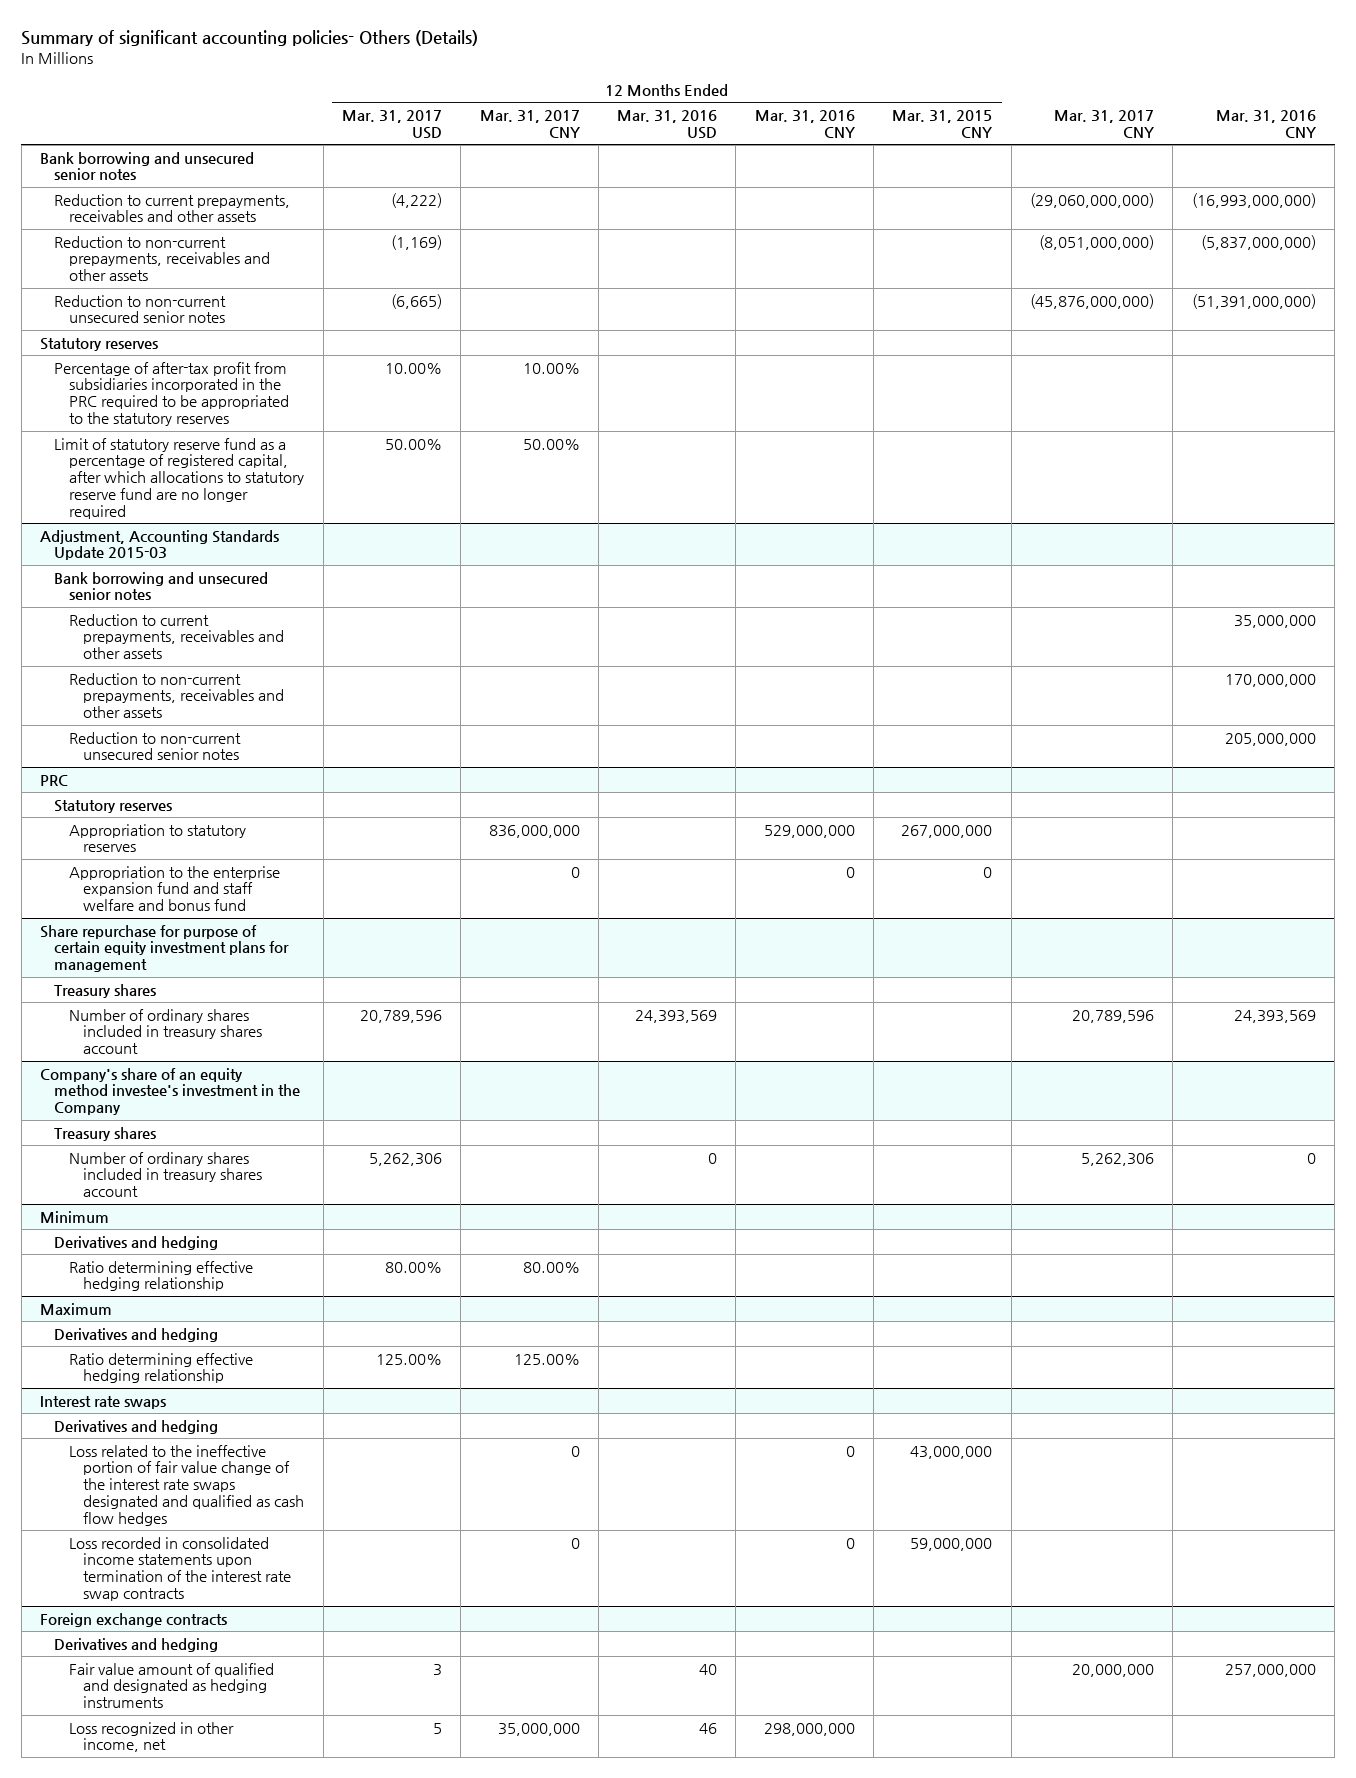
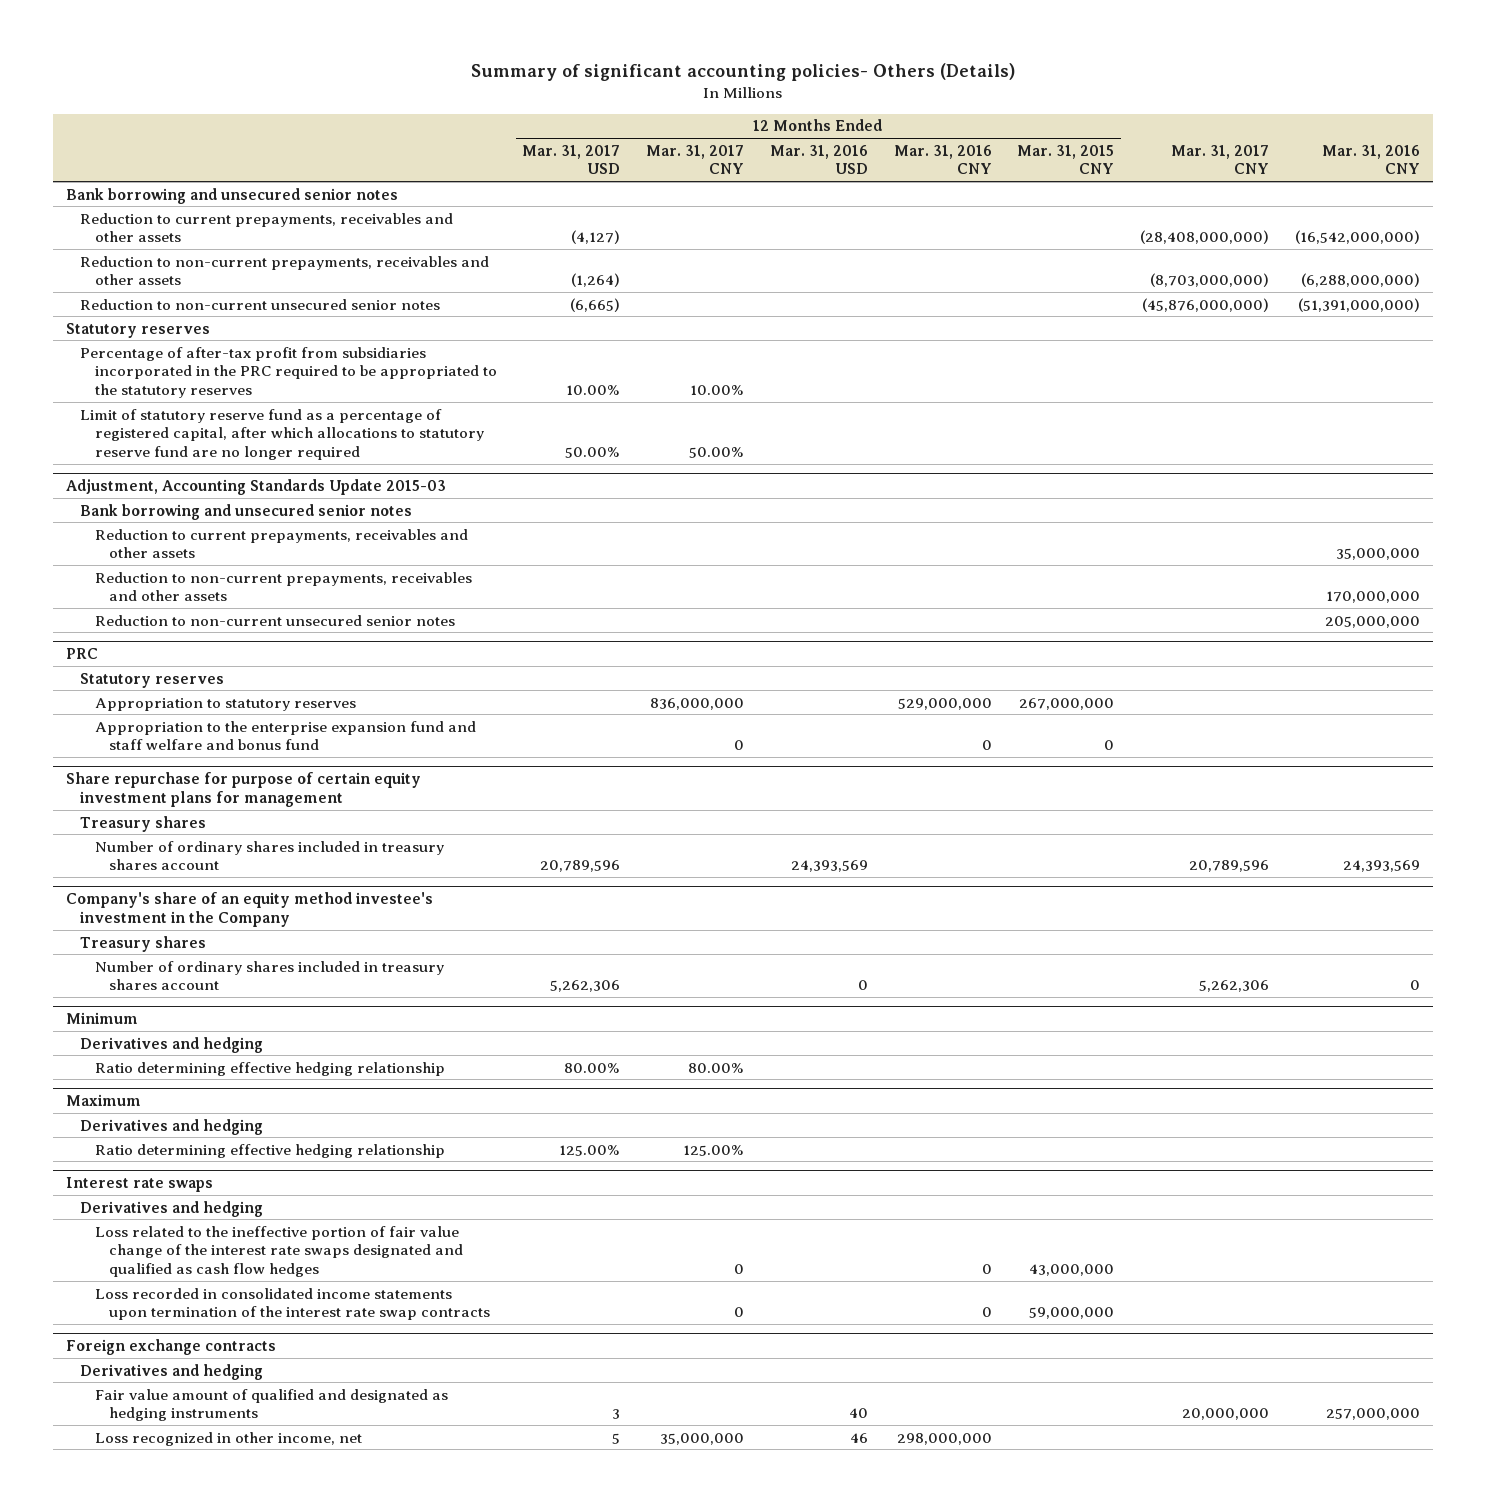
- Reduction to current prepayments, receivables and other assets | (4,222) | | | | | (29,060,000,000) | (16,993,000,000)
- Reduction to non-current prepayments, receivables and other assets | (1,169) | | | | | (8,051,000,000) | (5,837,000,000)
+ Reduction to current prepayments, receivables and other assets | (4,127) | | | | | (28,408,000,000) | (16,542,000,000)
+ Reduction to non-current prepayments, receivables and other assets | (1,264) | | | | | (8,703,000,000) | (6,288,000,000)

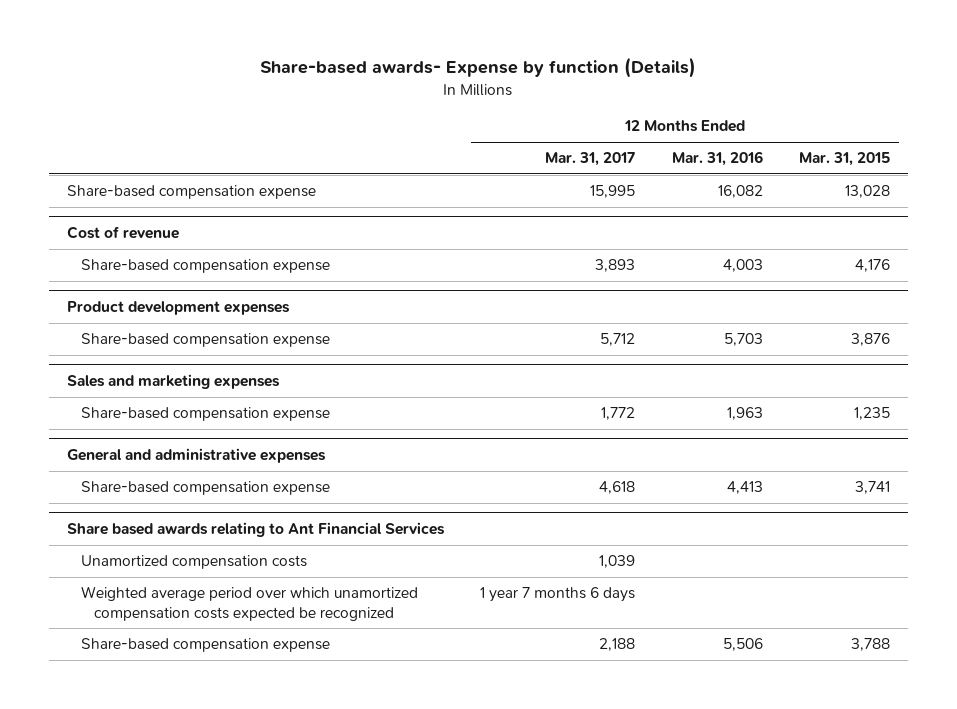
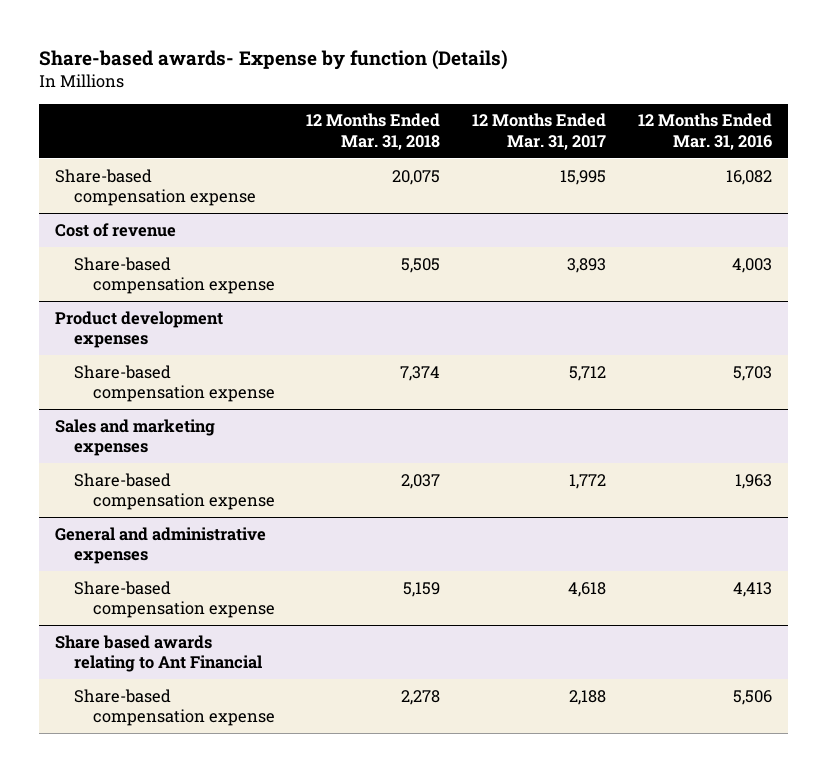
- | 12 Months Ended Mar. 31, 2017 | 12 Months Ended Mar. 31, 2016 | 12 Months Ended Mar. 31, 2015
+ | 12 Months Ended Mar. 31, 2018 | 12 Months Ended Mar. 31, 2017 | 12 Months Ended Mar. 31, 2016
- Share based awards relating to Ant Financial Services
- Unamortized compensation costs | 1,039 | |
- Weighted average period over which unamortized compensation costs expected be recognized | 1 year 7 months 6 days | |
+ Share based awards relating to Ant Financial

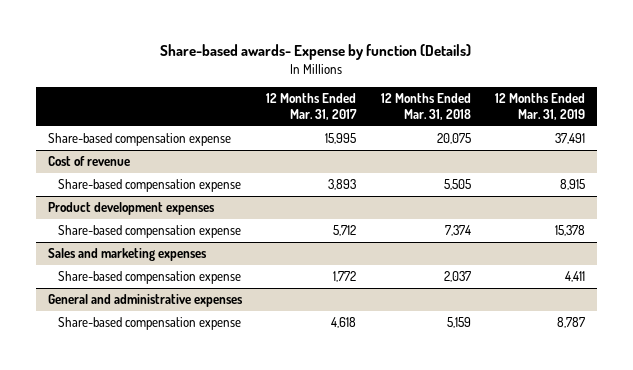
- | 12 Months Ended Mar. 31, 2018 | 12 Months Ended Mar. 31, 2017 | 12 Months Ended Mar. 31, 2016
+ | 12 Months Ended Mar. 31, 2017 | 12 Months Ended Mar. 31, 2018 | 12 Months Ended Mar. 31, 2019
- Share based awards relating to Ant Financial
- Share-based compensation expense | 2,278 | 2,188 | 5,506

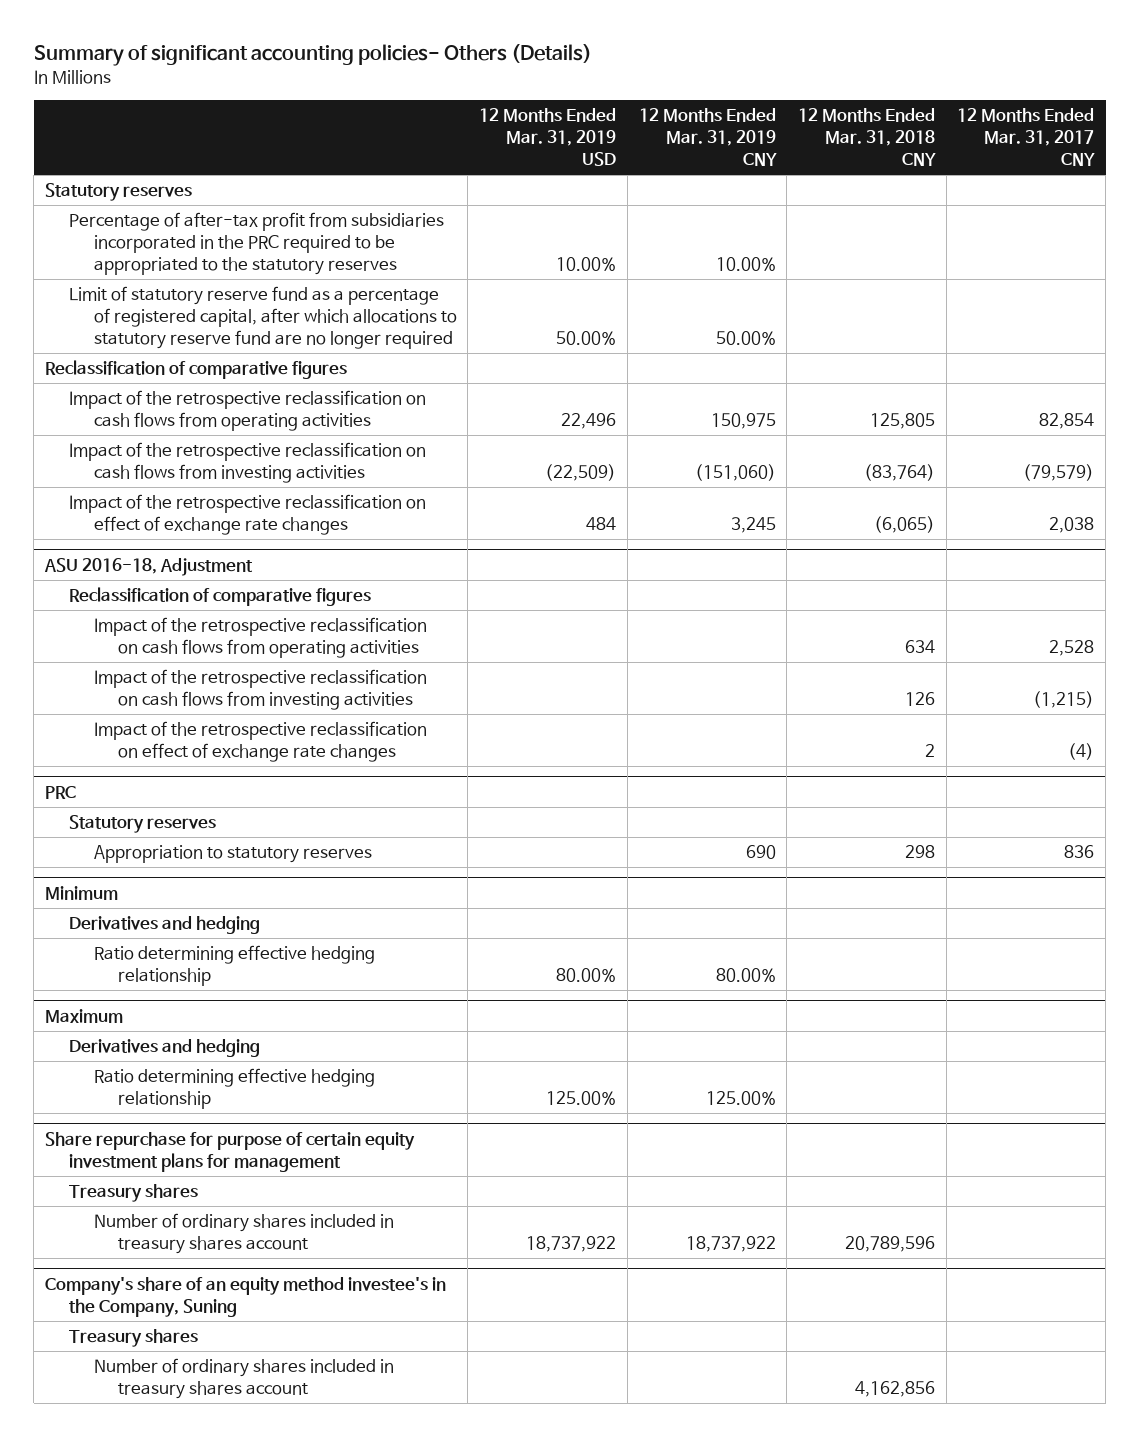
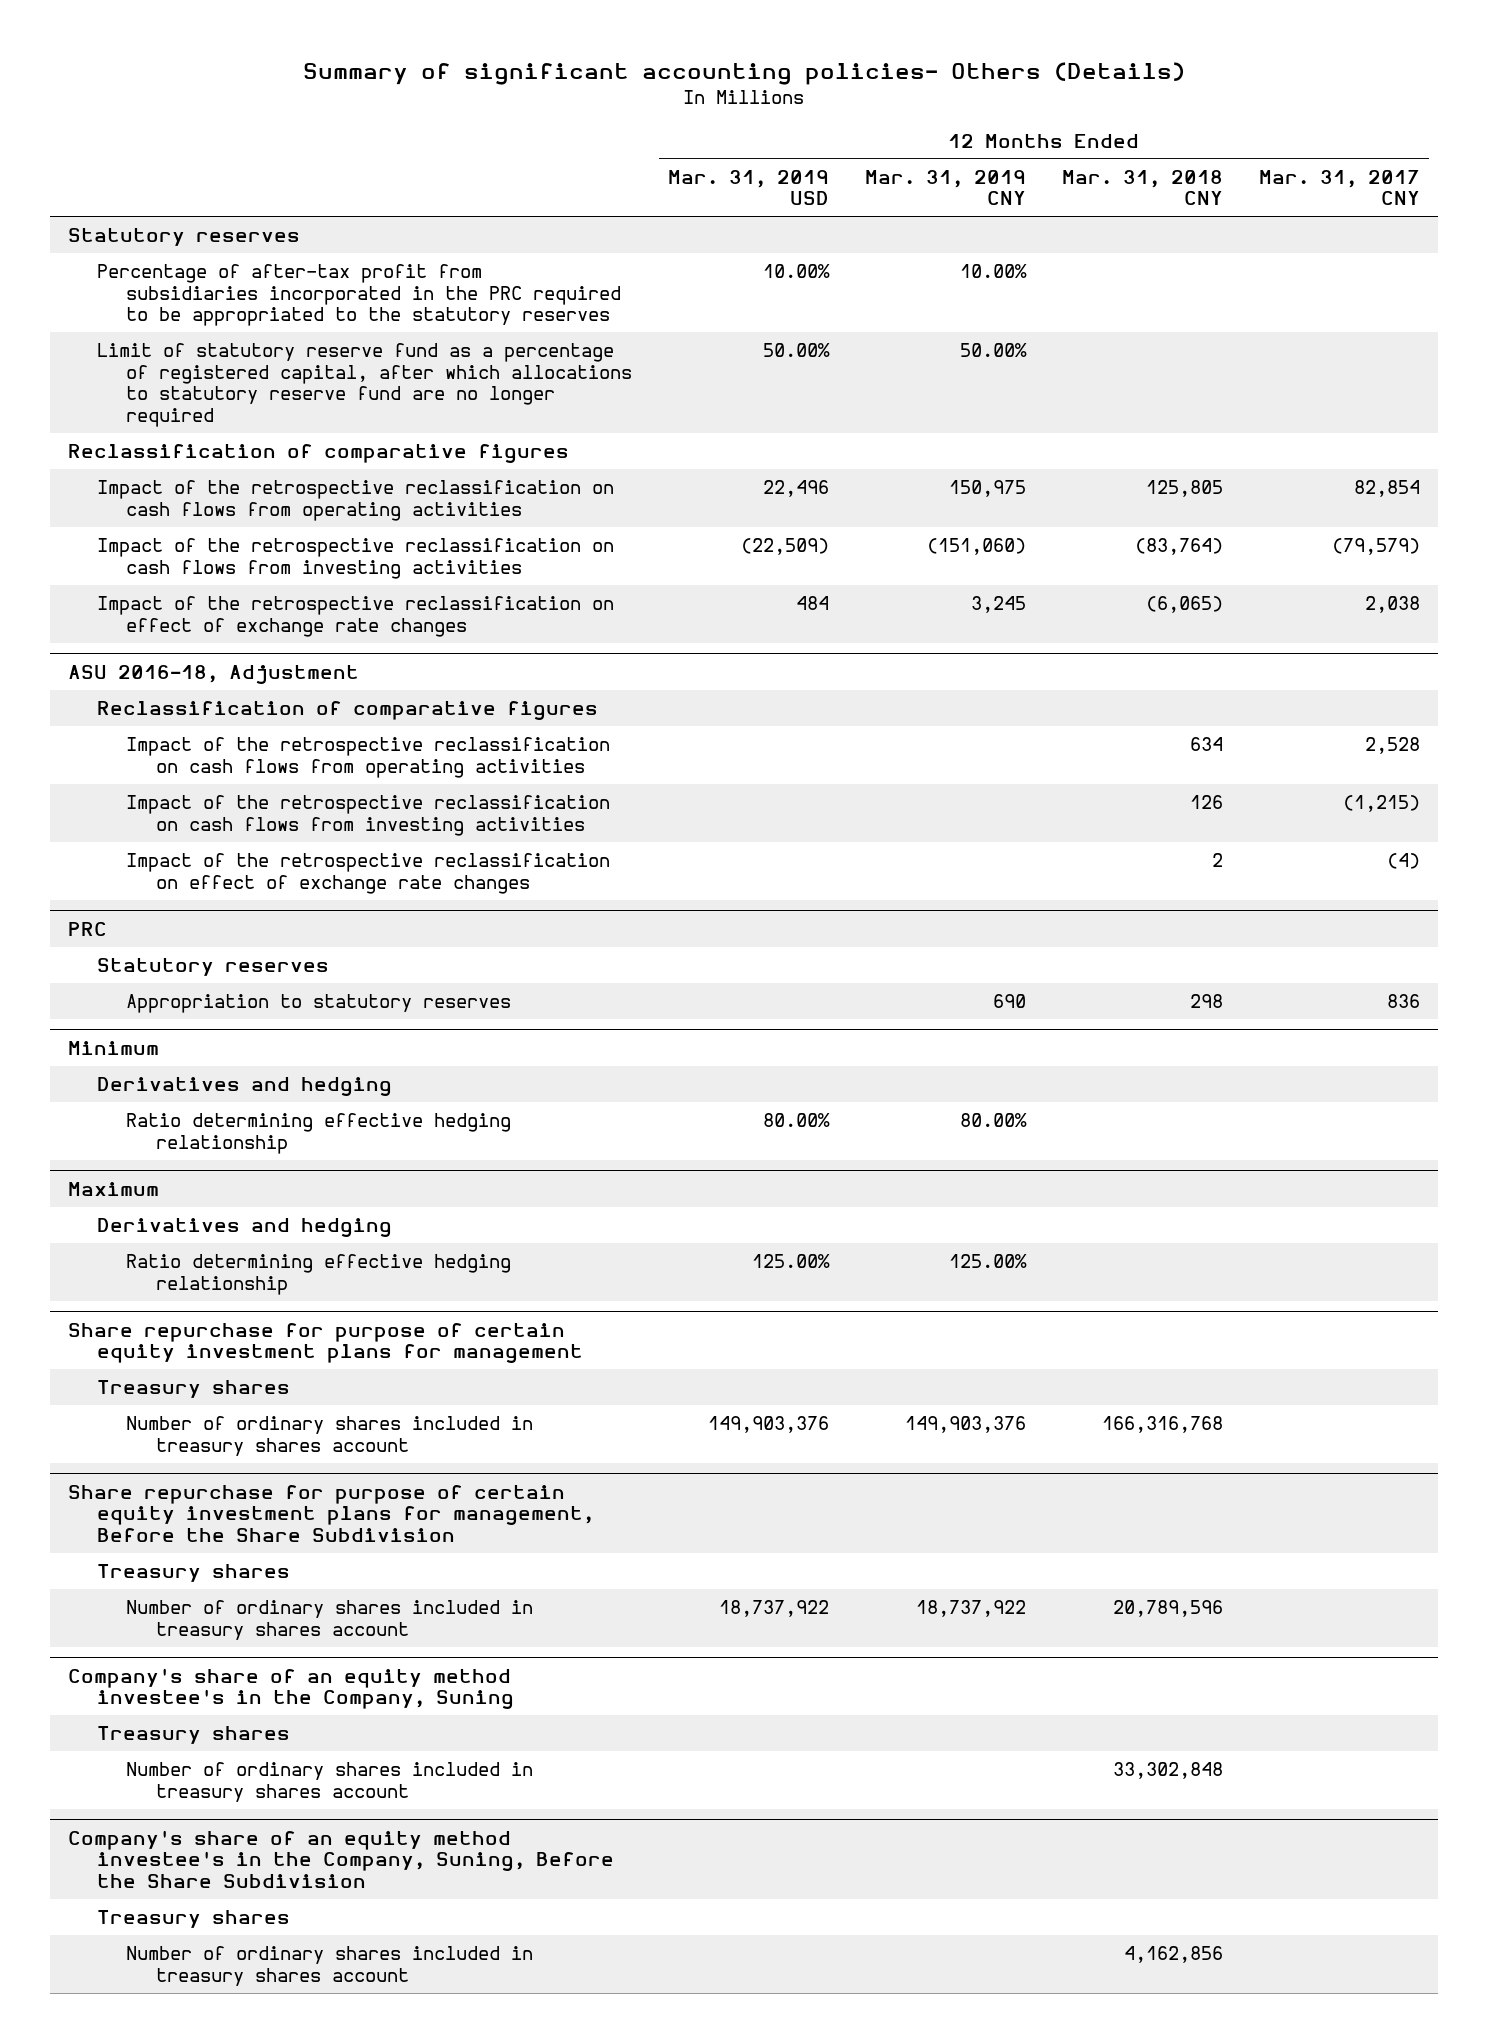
@ Share repurchase for purpose of certain equity investment plans for management
+ Number of ordinary shares included in treasury shares account | 149,903,376 | 149,903,376 | 166,316,768 |
+ Share repurchase for purpose of certain equity investment plans for management, Before the Share Subdivision
+ Treasury shares
@ Company's share of an equity method investee's in the Company, Suning
+ Number of ordinary shares included in treasury shares account | | | 33,302,848 |
+ Company's share of an equity method investee's in the Company, Suning, Before the Share Subdivision
+ Treasury shares

